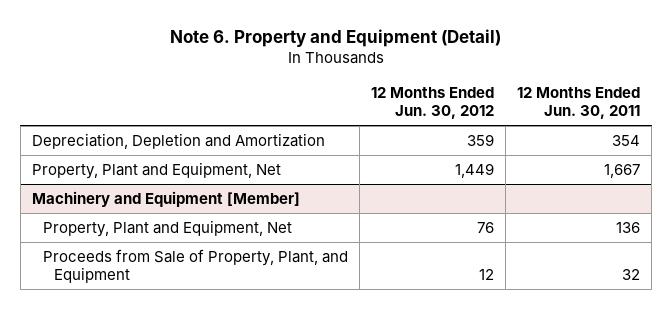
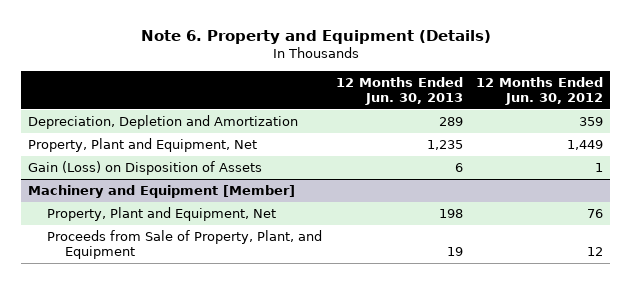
- Note 6. Property and Equipment (Detail)
+ Note 6. Property and Equipment (Details)
- | 12 Months Ended Jun. 30, 2012 | 12 Months Ended Jun. 30, 2011
+ | 12 Months Ended Jun. 30, 2013 | 12 Months Ended Jun. 30, 2012
+ Gain (Loss) on Disposition of Assets | 6 | 1

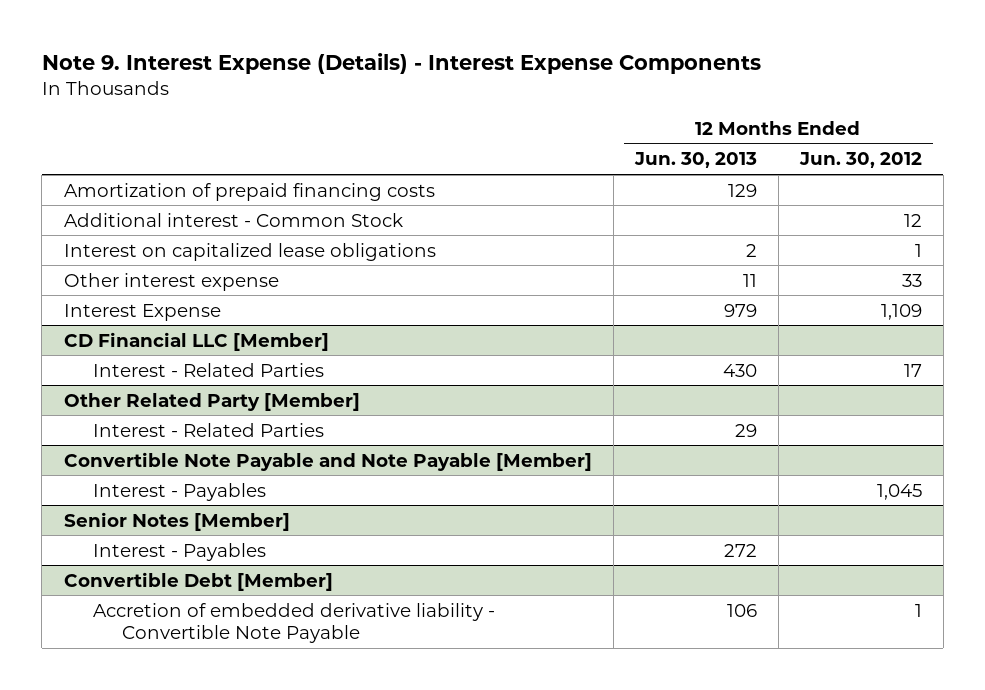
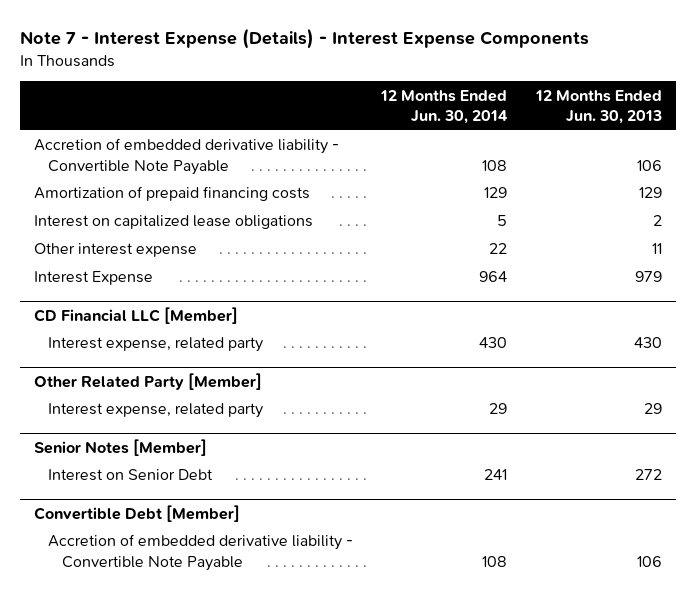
- Note 9. Interest Expense (Details) - Interest Expense Components
+ Note 7 - Interest Expense (Details) - Interest Expense Components
- | 12 Months Ended Jun. 30, 2013 | 12 Months Ended Jun. 30, 2012
+ | 12 Months Ended Jun. 30, 2014 | 12 Months Ended Jun. 30, 2013
+ Accretion of embedded derivative liability - Convertible Note Payable | 108 | 106
- Additional interest - Common Stock | | 12
@ CD Financial LLC [Member]
- Interest - Related Parties | 430 | 17
+ Interest expense, related party | 430 | 430
@ Other Related Party [Member]
- Interest - Related Parties | 29 |
- Convertible Note Payable and Note Payable [Member]
- Interest - Payables | | 1,045
@ Other Related Party [Member]
+ Interest expense, related party | 29 | 29
@ Senior Notes [Member]
- Interest - Payables | 272 |
+ Interest on Senior Debt | 241 | 272

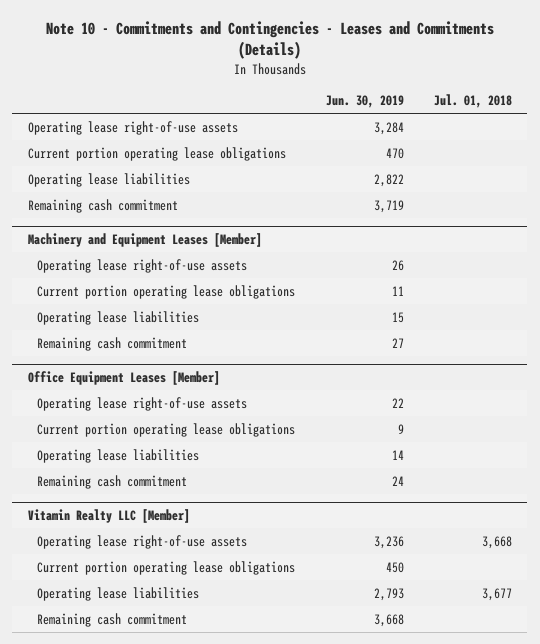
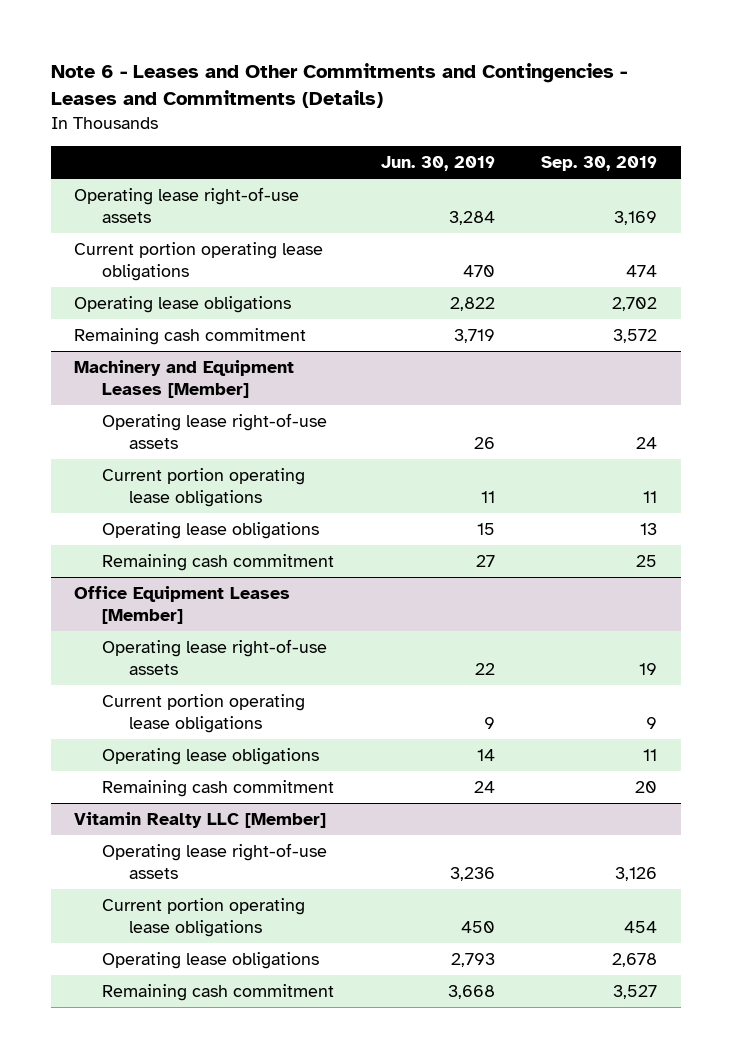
- Note 10 - Commitments and Contingencies - Leases and Commitments (Details)
+ Note 6 - Leases and Other Commitments and Contingencies - Leases and Commitments (Details)
- | Jun. 30, 2019 | Jul. 01, 2018
+ | Jun. 30, 2019 | Sep. 30, 2019
- Operating lease liabilities | 2,822 |
+ Operating lease obligations | 2,822 | 2,702
@ Machinery and Equipment Leases [Member]
- Operating lease liabilities | 15 |
+ Operating lease obligations | 15 | 13
@ Office Equipment Leases [Member]
- Operating lease liabilities | 14 |
+ Operating lease obligations | 14 | 11
@ Vitamin Realty LLC [Member]
- Operating lease liabilities | 2,793 | 3,677
+ Operating lease obligations | 2,793 | 2,678

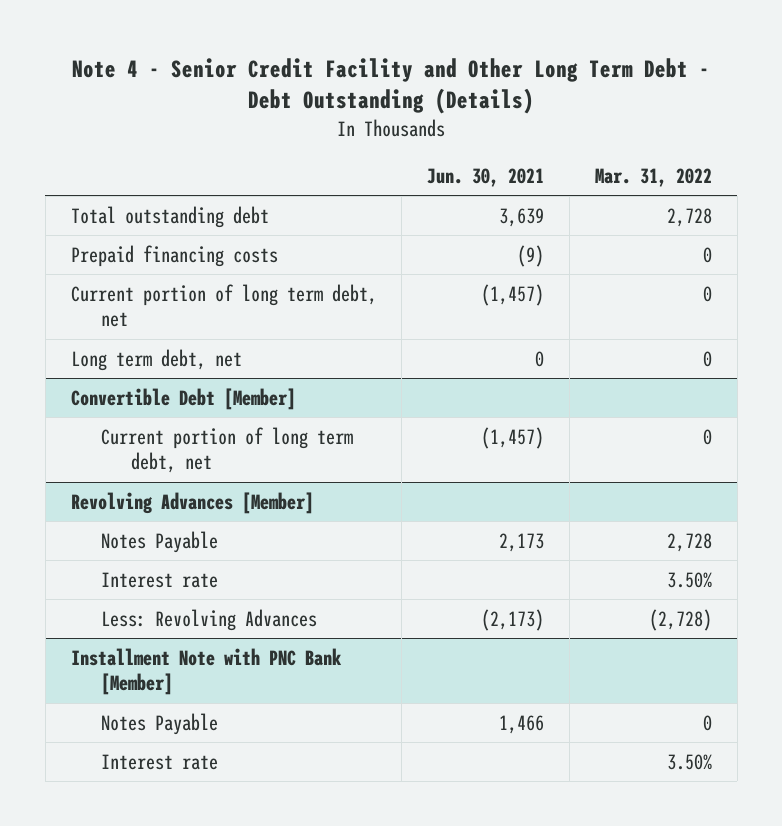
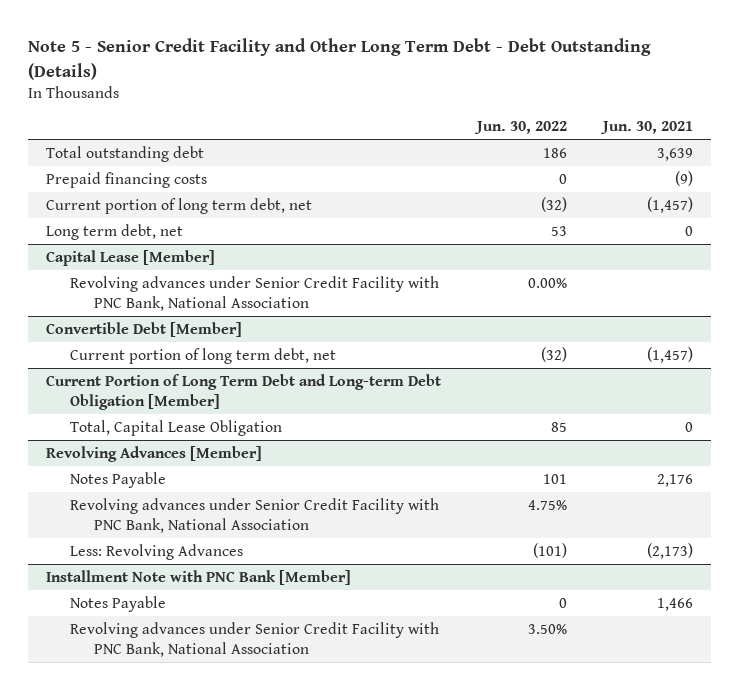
- Note 4 - Senior Credit Facility and Other Long Term Debt - Debt Outstanding (Details)
+ Note 5 - Senior Credit Facility and Other Long Term Debt - Debt Outstanding (Details)
- | Jun. 30, 2021 | Mar. 31, 2022
+ | Jun. 30, 2022 | Jun. 30, 2021
+ Capital Lease [Member]
+ Revolving advances under Senior Credit Facility with PNC Bank, National Association | 0.00% |
+ Current Portion of Long Term Debt and Long-term Debt Obligation [Member]
+ Total, Capital Lease Obligation | 85 | 0
@ Revolving Advances [Member]
- Notes Payable | 2,173 | 2,728
- Interest rate | | 3.50%
+ Notes Payable | 101 | 2,176
+ Revolving advances under Senior Credit Facility with PNC Bank, National Association | 4.75% |
@ Installment Note with PNC Bank [Member]
- Interest rate | | 3.50%
+ Revolving advances under Senior Credit Facility with PNC Bank, National Association | 3.50% |

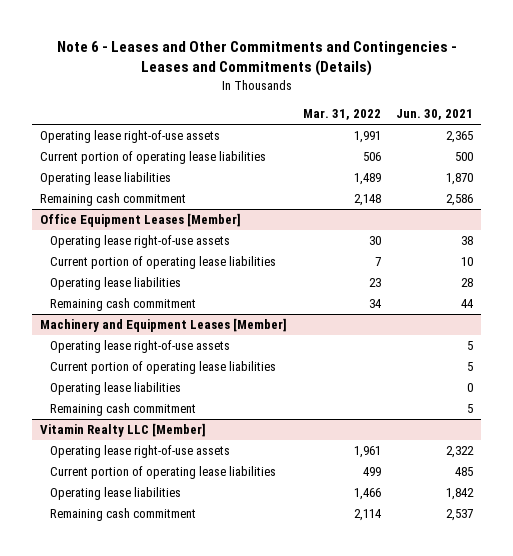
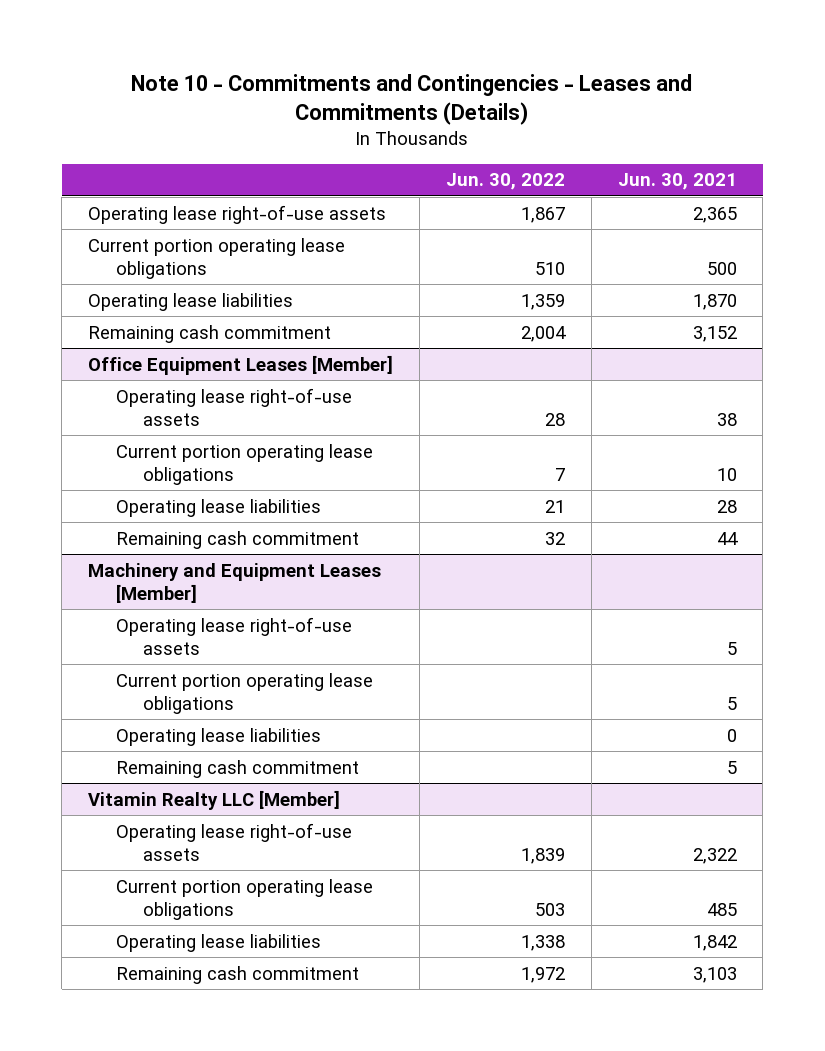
- Note 6 - Leases and Other Commitments and Contingencies - Leases and Commitments (Details)
+ Note 10 - Commitments and Contingencies - Leases and Commitments (Details)
- | Mar. 31, 2022 | Jun. 30, 2021
+ | Jun. 30, 2022 | Jun. 30, 2021
- Current portion of operating lease liabilities | 506 | 500
+ Current portion operating lease obligations | 510 | 500
- Remaining cash commitment | 2,148 | 2,586
+ Remaining cash commitment | 2,004 | 3,152
@ Office Equipment Leases [Member]
- Current portion of operating lease liabilities | 7 | 10
+ Current portion operating lease obligations | 7 | 10
@ Machinery and Equipment Leases [Member]
- Current portion of operating lease liabilities | | 5
+ Current portion operating lease obligations | | 5
@ Vitamin Realty LLC [Member]
- Current portion of operating lease liabilities | 499 | 485
+ Current portion operating lease obligations | 503 | 485
- Remaining cash commitment | 2,114 | 2,537
+ Remaining cash commitment | 1,972 | 3,103

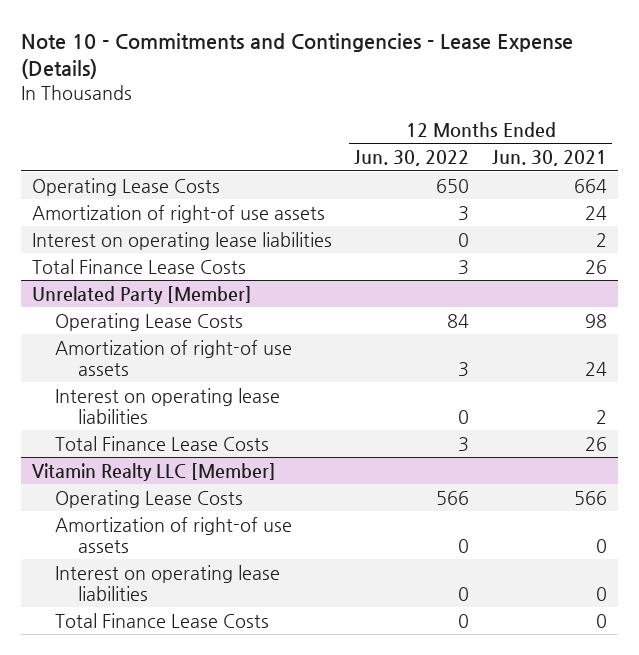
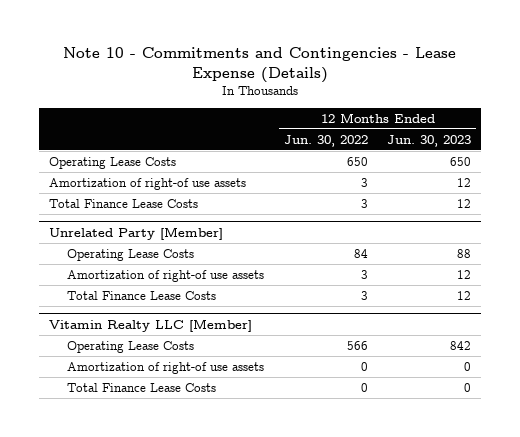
- | 12 Months Ended Jun. 30, 2022 | 12 Months Ended Jun. 30, 2021
+ | 12 Months Ended Jun. 30, 2022 | 12 Months Ended Jun. 30, 2023
- Interest on operating lease liabilities | 0 | 2
@ Unrelated Party [Member]
- Interest on operating lease liabilities | 0 | 2
@ Vitamin Realty LLC [Member]
- Interest on operating lease liabilities | 0 | 0

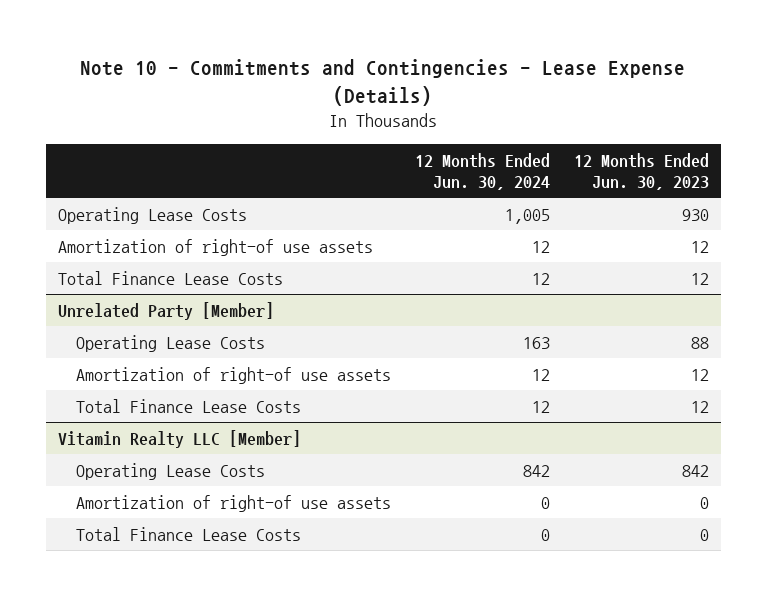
- | 12 Months Ended Jun. 30, 2022 | 12 Months Ended Jun. 30, 2023
+ | 12 Months Ended Jun. 30, 2024 | 12 Months Ended Jun. 30, 2023
- Operating Lease Costs | 650 | 650
+ Operating Lease Costs | 1,005 | 930

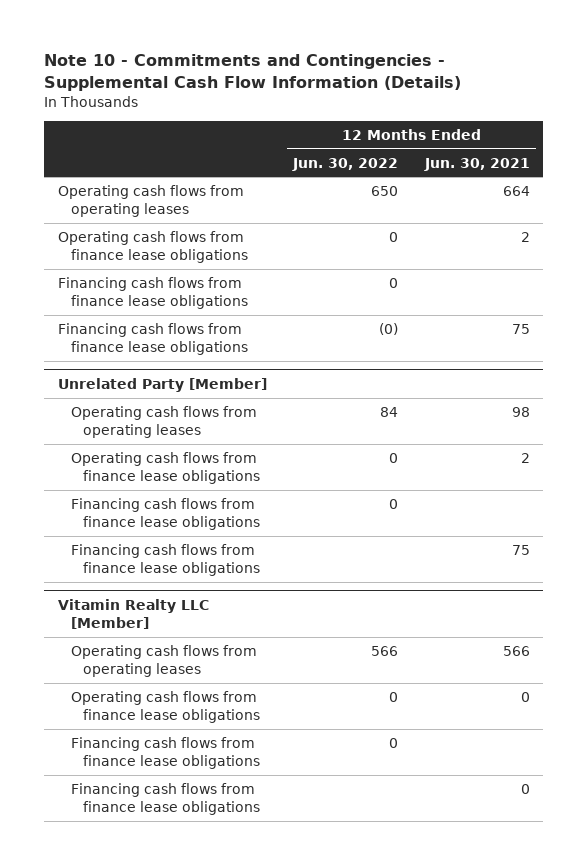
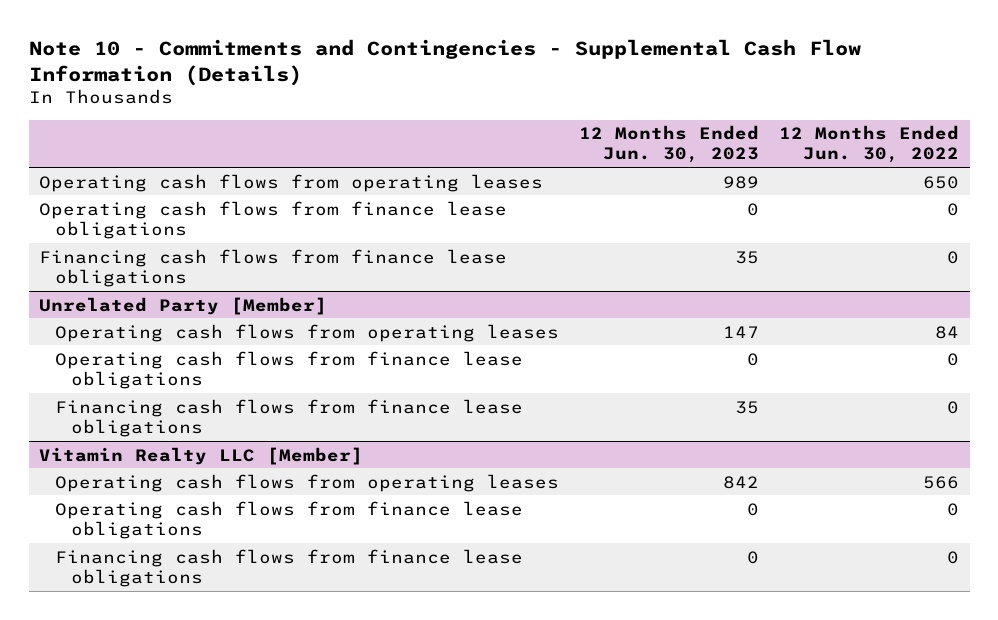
- | 12 Months Ended Jun. 30, 2022 | 12 Months Ended Jun. 30, 2021
+ | 12 Months Ended Jun. 30, 2023 | 12 Months Ended Jun. 30, 2022
- Financing cash flows from finance lease obligations | (0) | 75
@ Unrelated Party [Member]
- Financing cash flows from finance lease obligations | | 75
@ Vitamin Realty LLC [Member]
- Financing cash flows from finance lease obligations | | 0

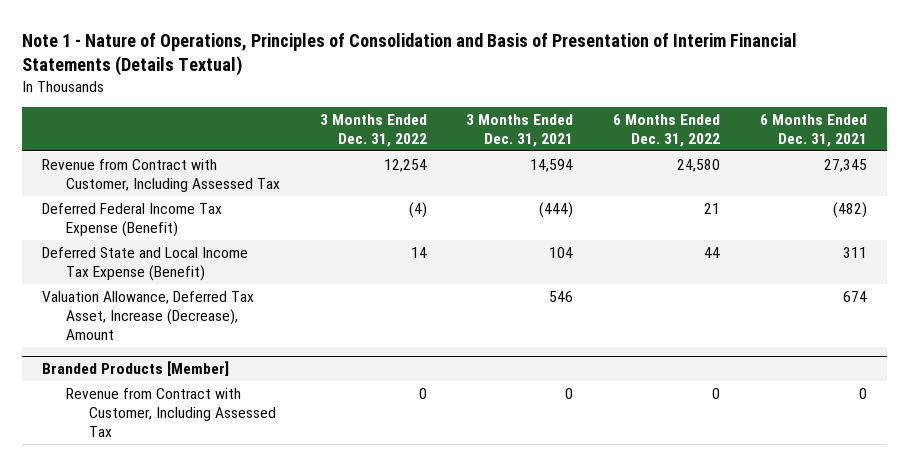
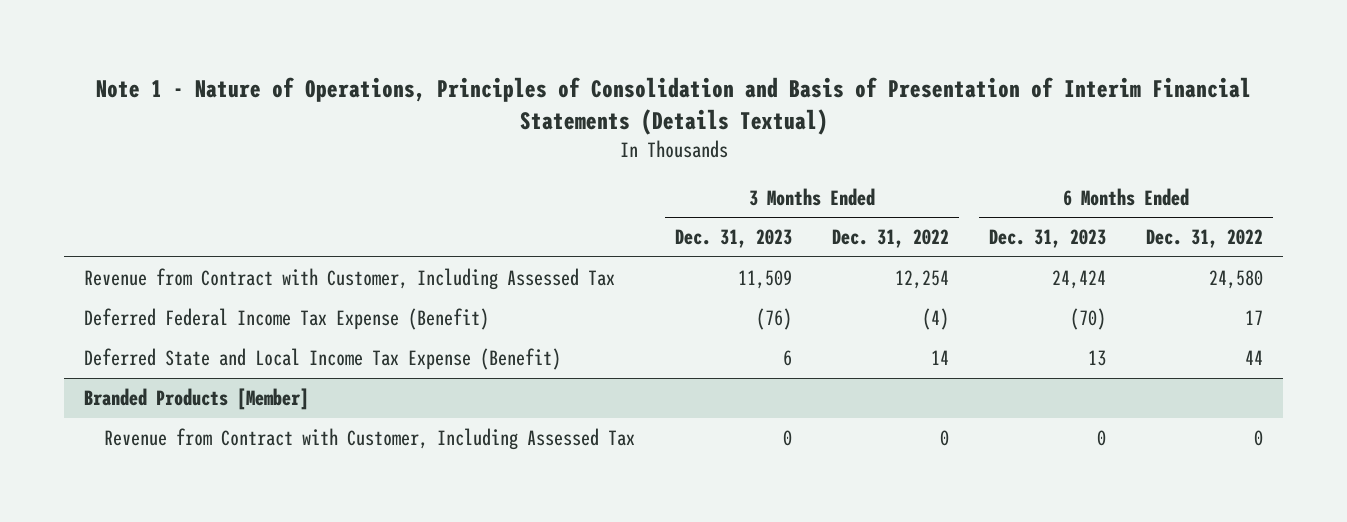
- | 3 Months Ended Dec. 31, 2022 | 3 Months Ended Dec. 31, 2021 | 6 Months Ended Dec. 31, 2022 | 6 Months Ended Dec. 31, 2021
+ | 3 Months Ended Dec. 31, 2023 | 3 Months Ended Dec. 31, 2022 | 6 Months Ended Dec. 31, 2023 | 6 Months Ended Dec. 31, 2022
- Deferred Federal Income Tax Expense (Benefit) | (4) | (444) | 21 | (482)
+ Deferred Federal Income Tax Expense (Benefit) | (76) | (4) | (70) | 17
- Valuation Allowance, Deferred Tax Asset, Increase (Decrease), Amount | | 546 | | 674

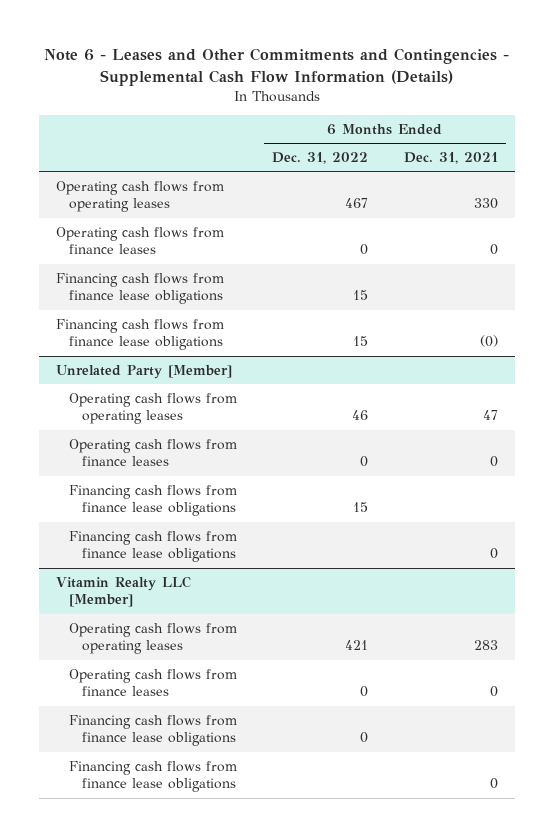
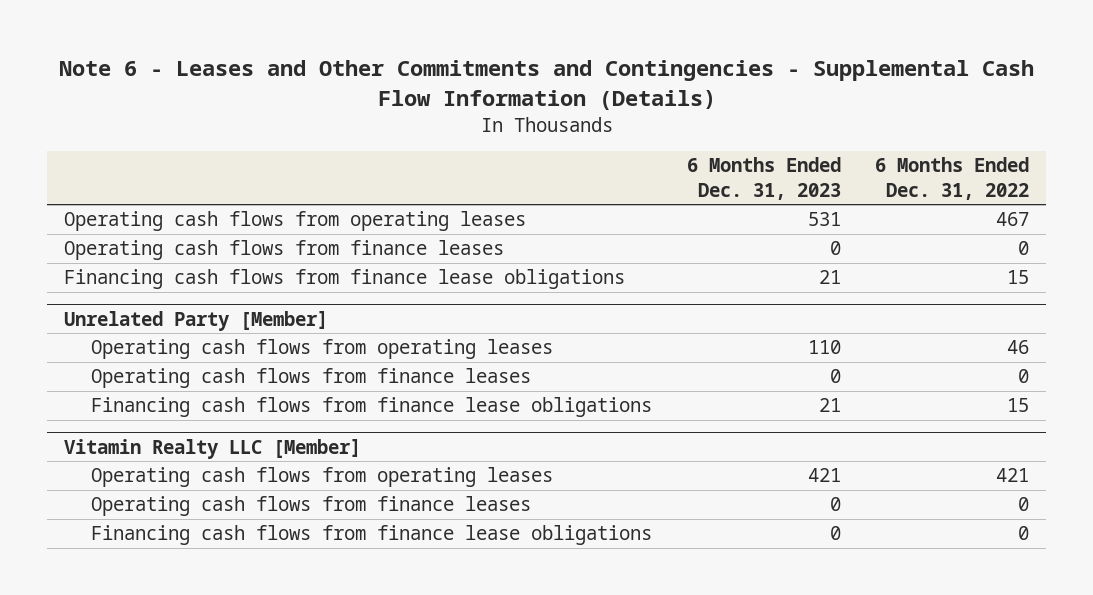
- | 6 Months Ended Dec. 31, 2022 | 6 Months Ended Dec. 31, 2021
+ | 6 Months Ended Dec. 31, 2023 | 6 Months Ended Dec. 31, 2022
- Financing cash flows from finance lease obligations | 15 | (0)
@ Unrelated Party [Member]
- Financing cash flows from finance lease obligations | | 0
@ Vitamin Realty LLC [Member]
- Financing cash flows from finance lease obligations | | 0

